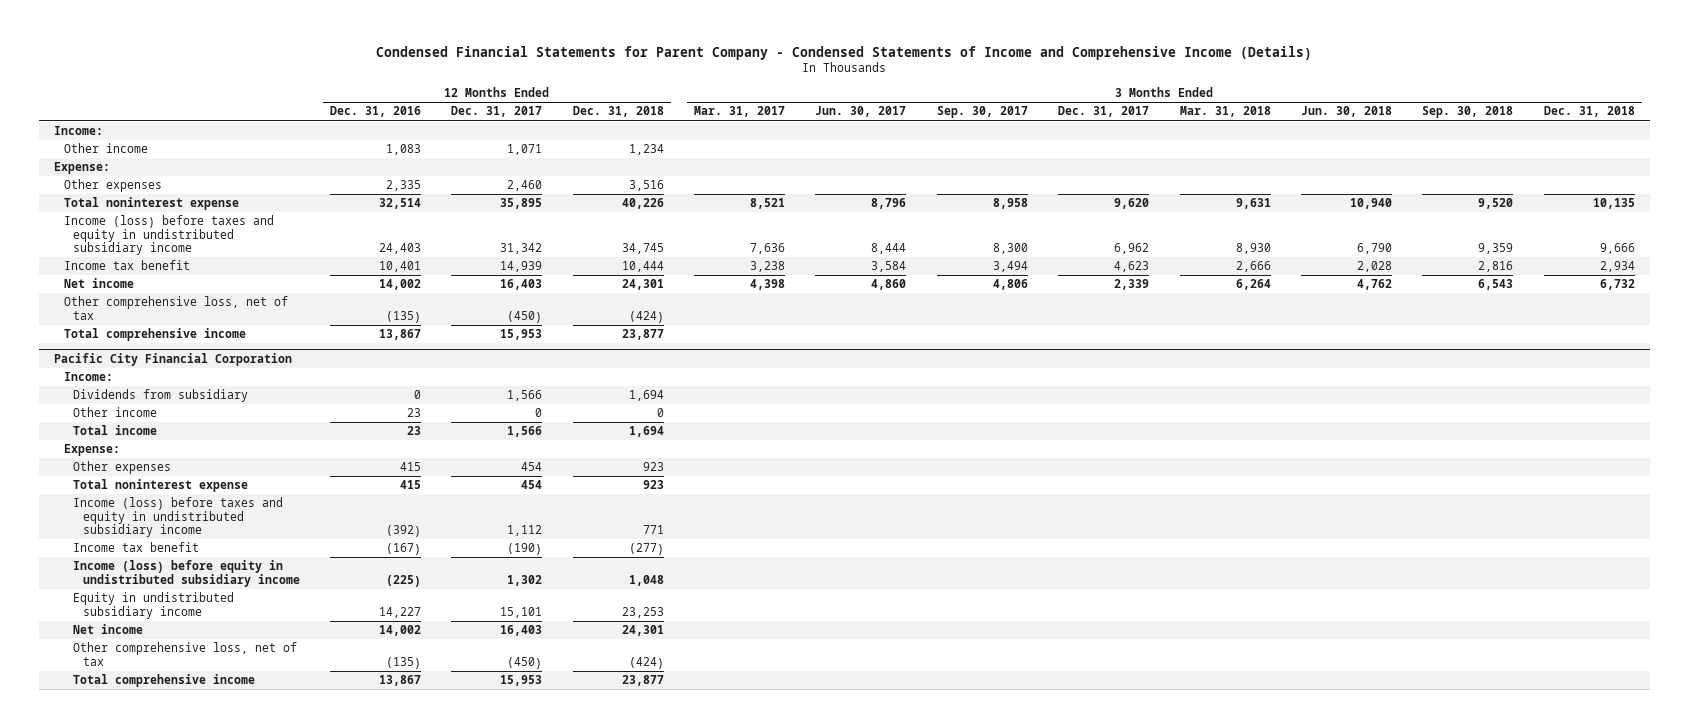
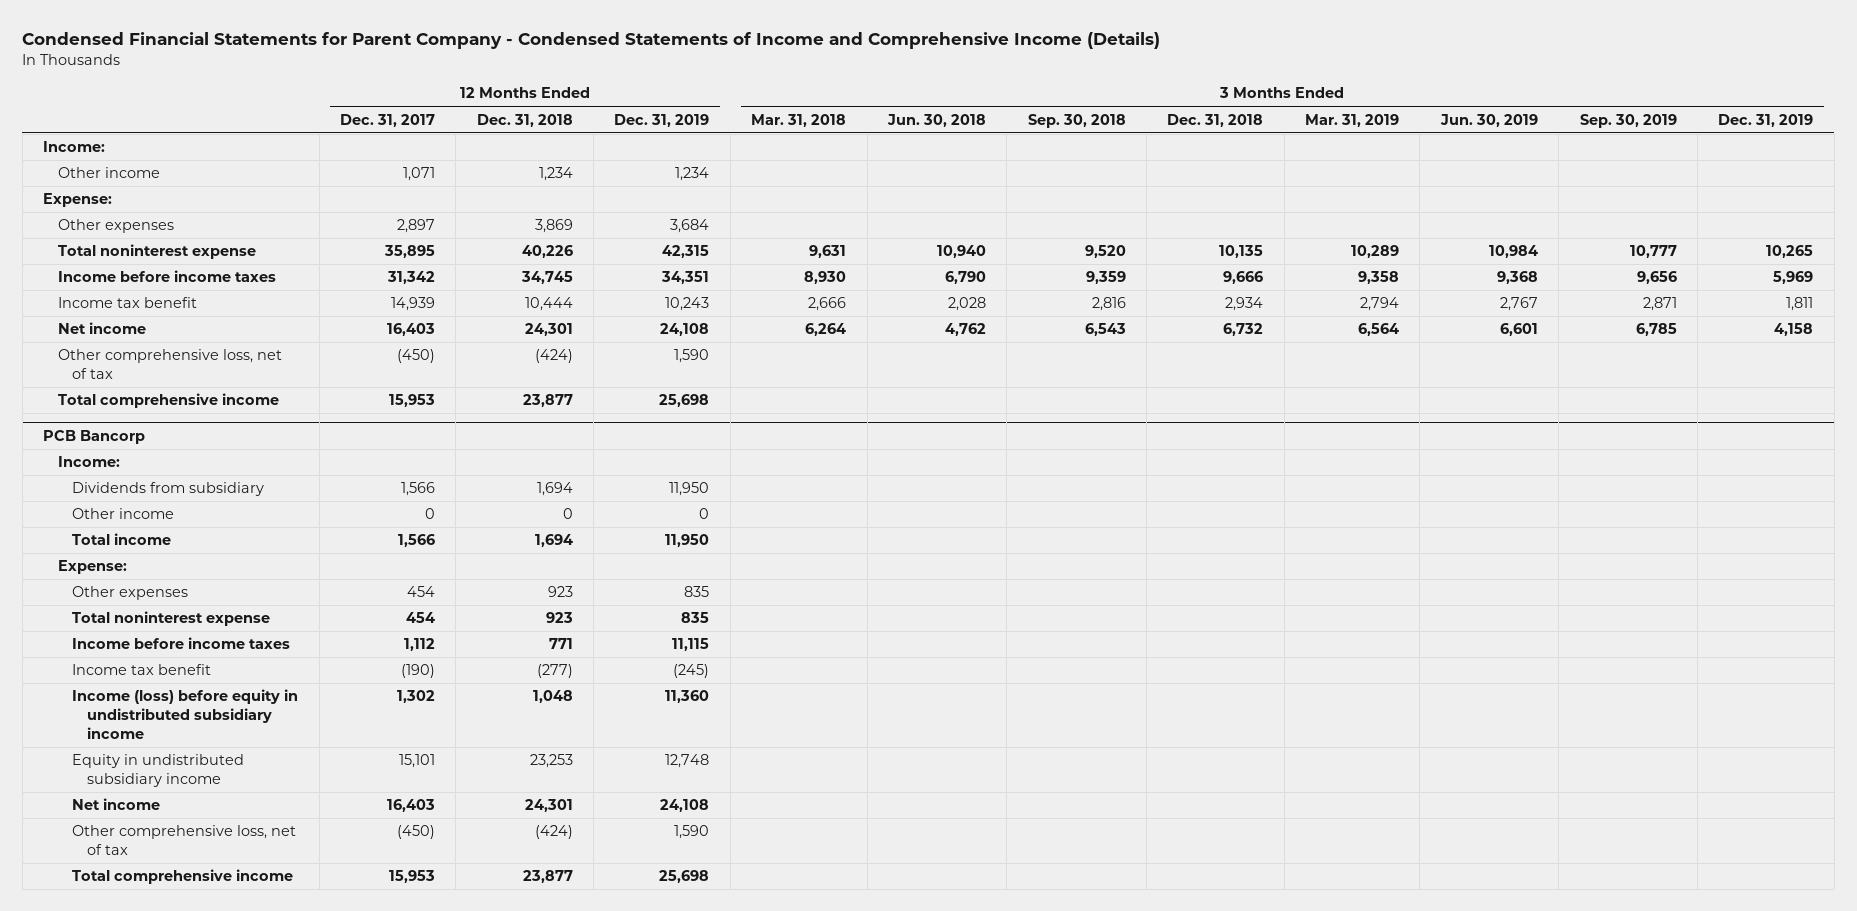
- | 12 Months Ended Dec. 31, 2016 | 12 Months Ended Dec. 31, 2017 | 12 Months Ended Dec. 31, 2018 | 3 Months Ended Mar. 31, 2017 | 3 Months Ended Jun. 30, 2017 | 3 Months Ended Sep. 30, 2017 | 3 Months Ended Dec. 31, 2017 | 3 Months Ended Mar. 31, 2018 | 3 Months Ended Jun. 30, 2018 | 3 Months Ended Sep. 30, 2018 | 3 Months Ended Dec. 31, 2018
+ | 12 Months Ended Dec. 31, 2017 | 12 Months Ended Dec. 31, 2018 | 12 Months Ended Dec. 31, 2019 | 3 Months Ended Mar. 31, 2018 | 3 Months Ended Jun. 30, 2018 | 3 Months Ended Sep. 30, 2018 | 3 Months Ended Dec. 31, 2018 | 3 Months Ended Mar. 31, 2019 | 3 Months Ended Jun. 30, 2019 | 3 Months Ended Sep. 30, 2019 | 3 Months Ended Dec. 31, 2019
- Other expenses | 2,335 | 2,460 | 3,516 | | | | | | | |
+ Other expenses | 2,897 | 3,869 | 3,684 | | | | | | | |
- Income (loss) before taxes and equity in undistributed subsidiary income | 24,403 | 31,342 | 34,745 | 7,636 | 8,444 | 8,300 | 6,962 | 8,930 | 6,790 | 9,359 | 9,666
+ Income before income taxes | 31,342 | 34,745 | 34,351 | 8,930 | 6,790 | 9,359 | 9,666 | 9,358 | 9,368 | 9,656 | 5,969
- Pacific City Financial Corporation
+ PCB Bancorp
- Income (loss) before taxes and equity in undistributed subsidiary income | (392) | 1,112 | 771 | | | | | | | |
+ Income before income taxes | 1,112 | 771 | 11,115 | | | | | | | |

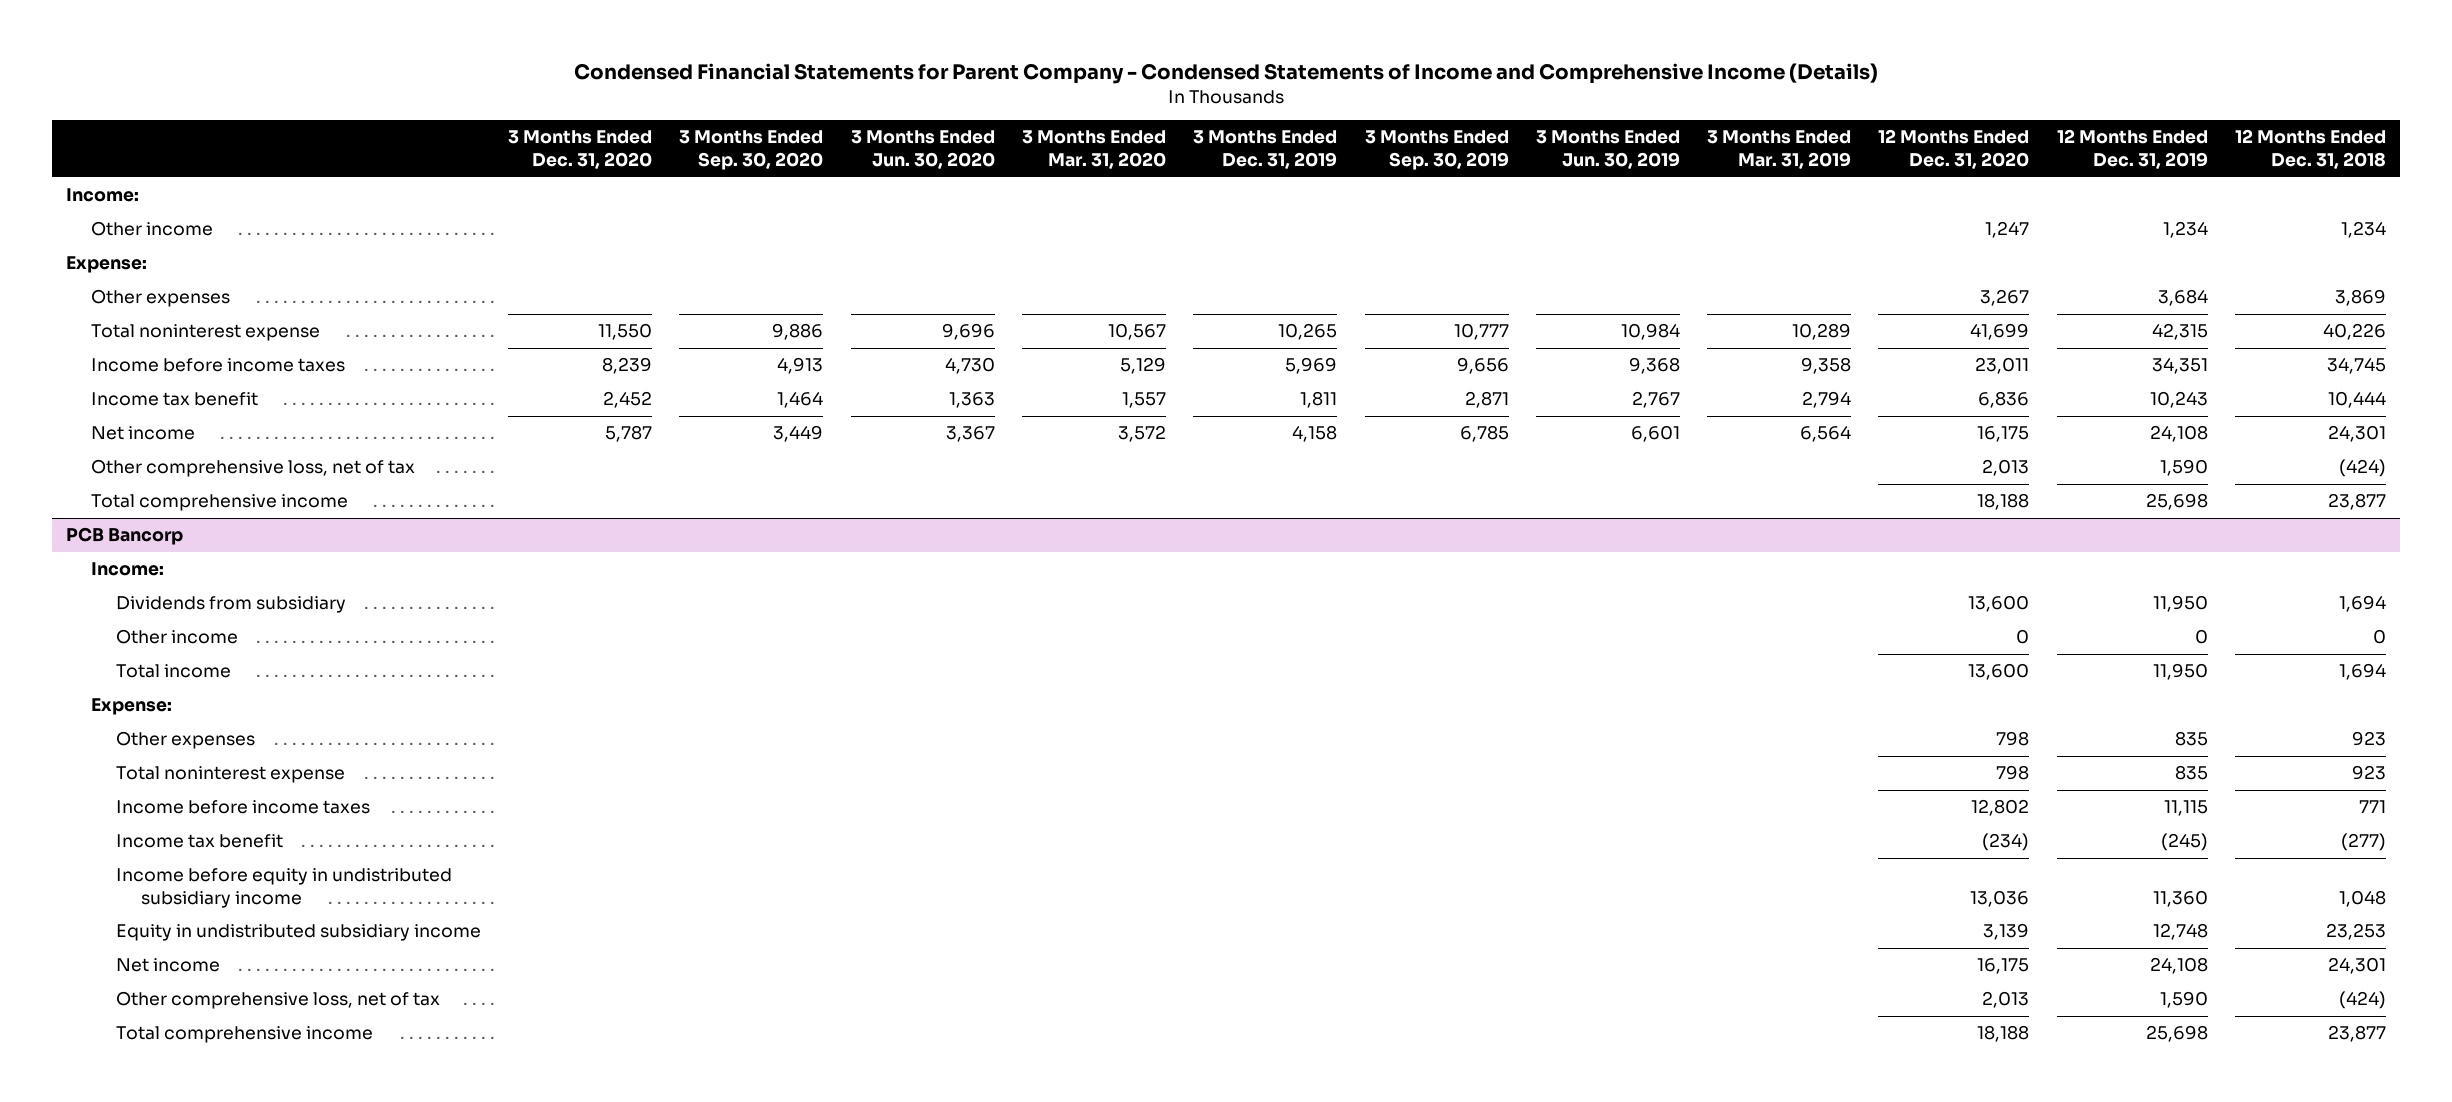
- | 12 Months Ended Dec. 31, 2017 | 12 Months Ended Dec. 31, 2018 | 12 Months Ended Dec. 31, 2019 | 3 Months Ended Mar. 31, 2018 | 3 Months Ended Jun. 30, 2018 | 3 Months Ended Sep. 30, 2018 | 3 Months Ended Dec. 31, 2018 | 3 Months Ended Mar. 31, 2019 | 3 Months Ended Jun. 30, 2019 | 3 Months Ended Sep. 30, 2019 | 3 Months Ended Dec. 31, 2019
+ | 3 Months Ended Dec. 31, 2020 | 3 Months Ended Sep. 30, 2020 | 3 Months Ended Jun. 30, 2020 | 3 Months Ended Mar. 31, 2020 | 3 Months Ended Dec. 31, 2019 | 3 Months Ended Sep. 30, 2019 | 3 Months Ended Jun. 30, 2019 | 3 Months Ended Mar. 31, 2019 | 12 Months Ended Dec. 31, 2020 | 12 Months Ended Dec. 31, 2019 | 12 Months Ended Dec. 31, 2018
@ PCB Bancorp
- Income (loss) before equity in undistributed subsidiary income | 1,302 | 1,048 | 11,360 | | | | | | | |
+ Income before equity in undistributed subsidiary income | | | | | | | | | 13,036 | 11,360 | 1,048

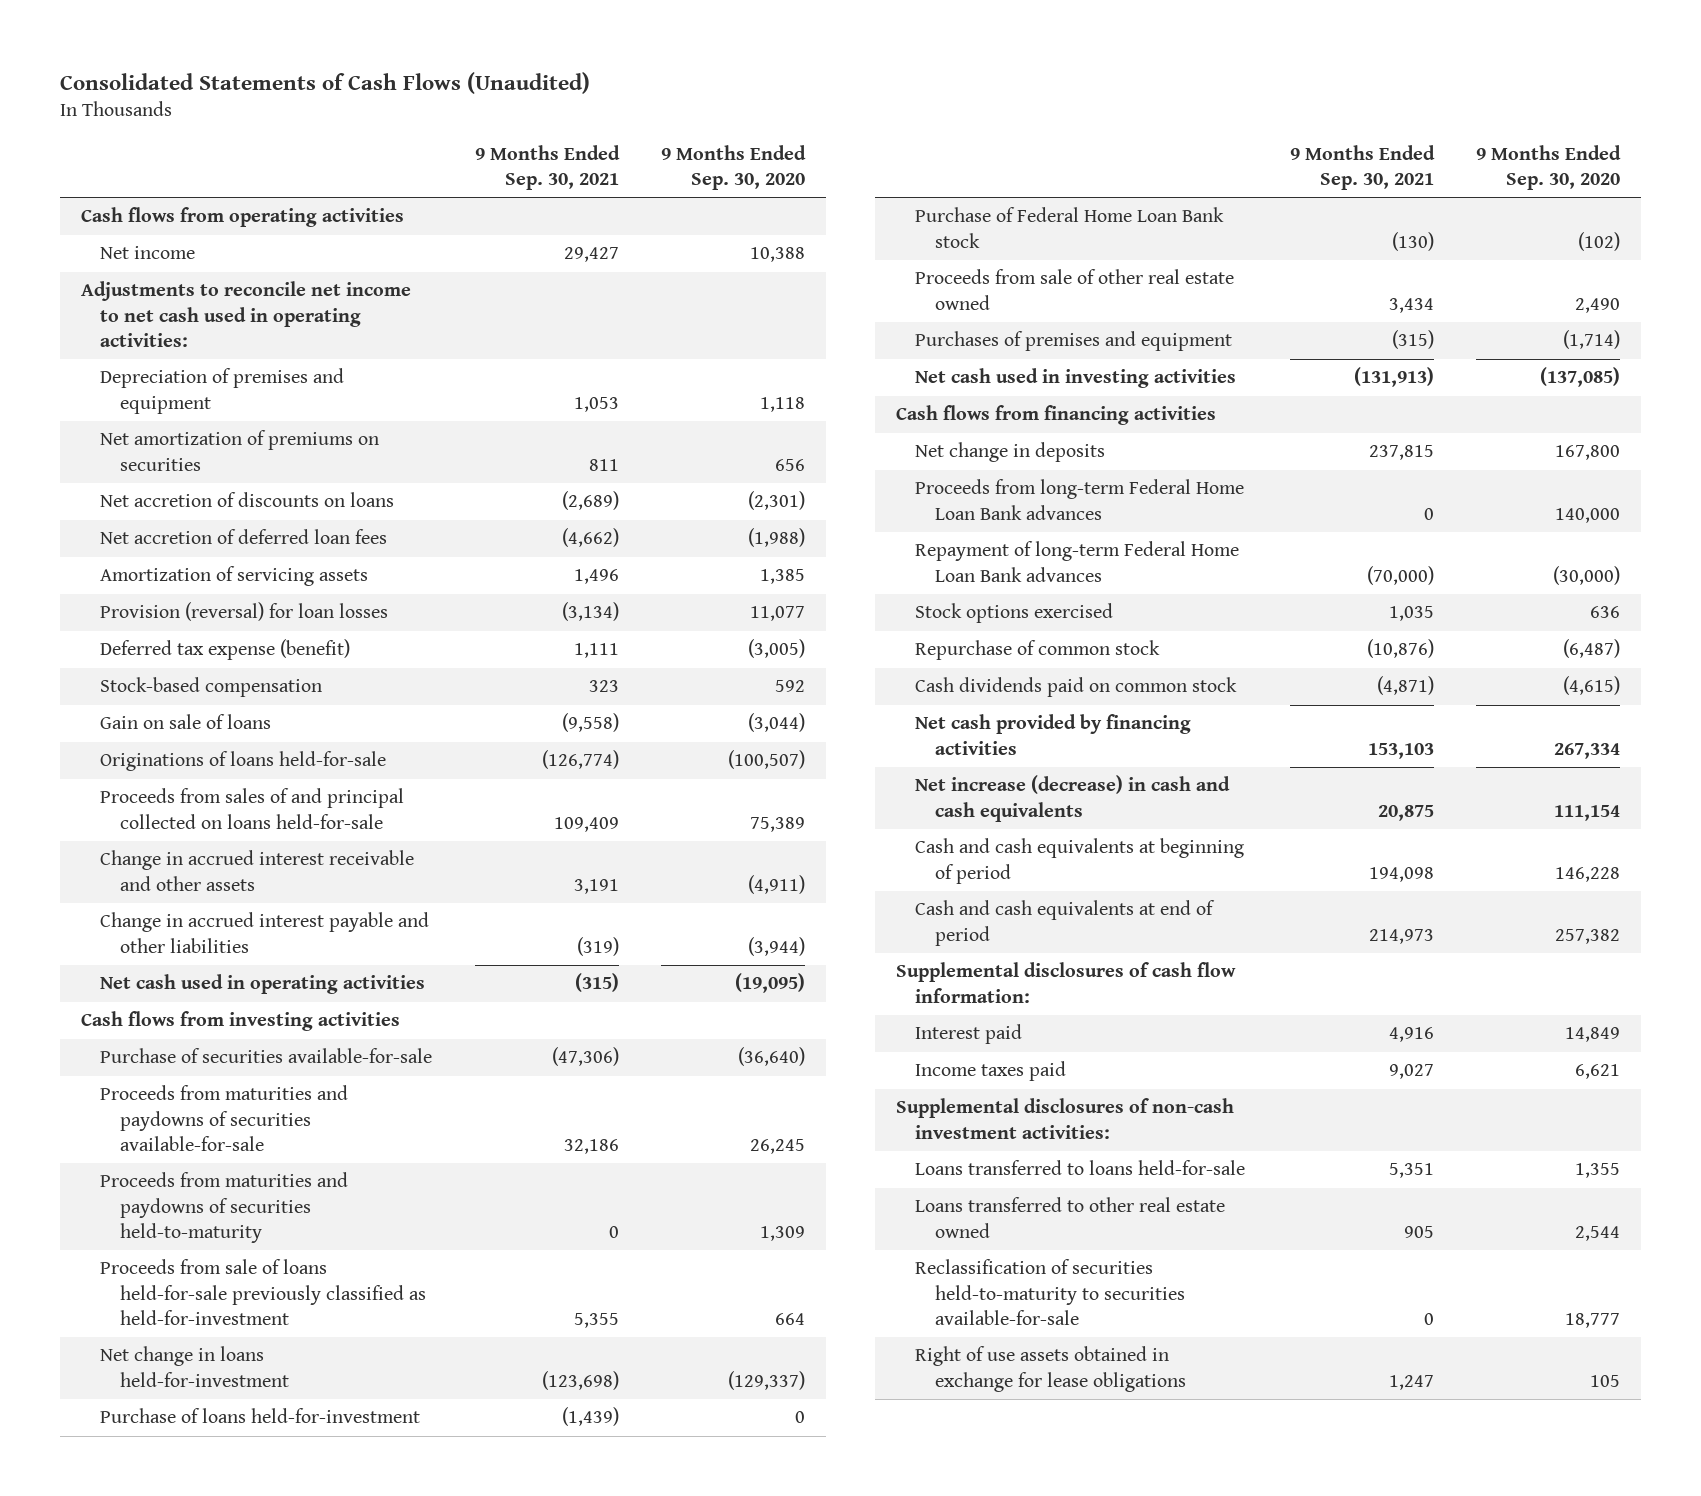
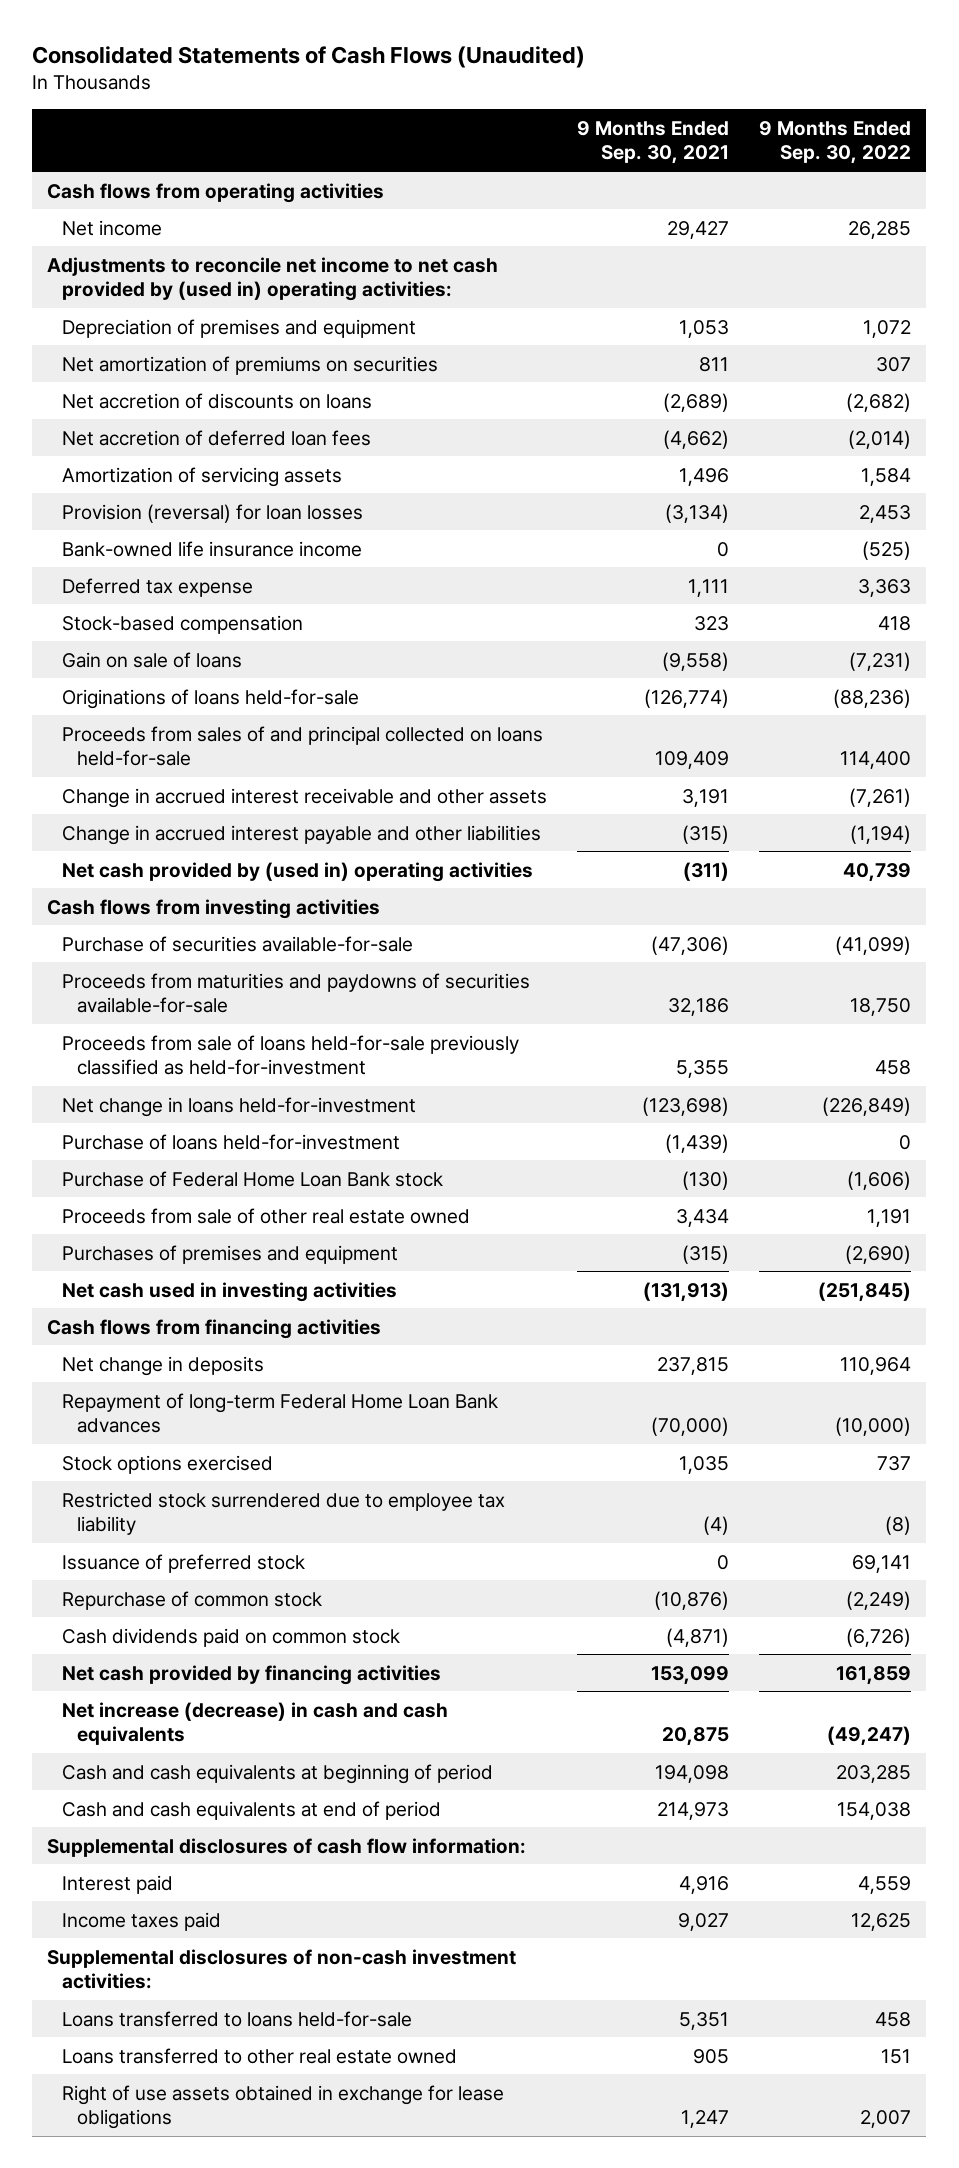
- | 9 Months Ended Sep. 30, 2021 | 9 Months Ended Sep. 30, 2020
+ | 9 Months Ended Sep. 30, 2021 | 9 Months Ended Sep. 30, 2022
- Adjustments to reconcile net income to net cash used in operating activities:
+ Adjustments to reconcile net income to net cash provided by (used in) operating activities:
- Deferred tax expense (benefit) | 1,111 | (3,005)
+ Bank-owned life insurance income | 0 | (525)
+ Deferred tax expense | 1,111 | 3,363
- Change in accrued interest payable and other liabilities | (319) | (3,944)
- Net cash used in operating activities | (315) | (19,095)
+ Change in accrued interest payable and other liabilities | (315) | (1,194)
+ Net cash provided by (used in) operating activities | (311) | 40,739
- Proceeds from maturities and paydowns of securities held-to-maturity | 0 | 1,309
- Proceeds from long-term Federal Home Loan Bank advances | 0 | 140,000
+ Restricted stock surrendered due to employee tax liability | (4) | (8)
+ Issuance of preferred stock | 0 | 69,141
- Net cash provided by financing activities | 153,103 | 267,334
+ Net cash provided by financing activities | 153,099 | 161,859
- Reclassification of securities held-to-maturity to securities available-for-sale | 0 | 18,777

